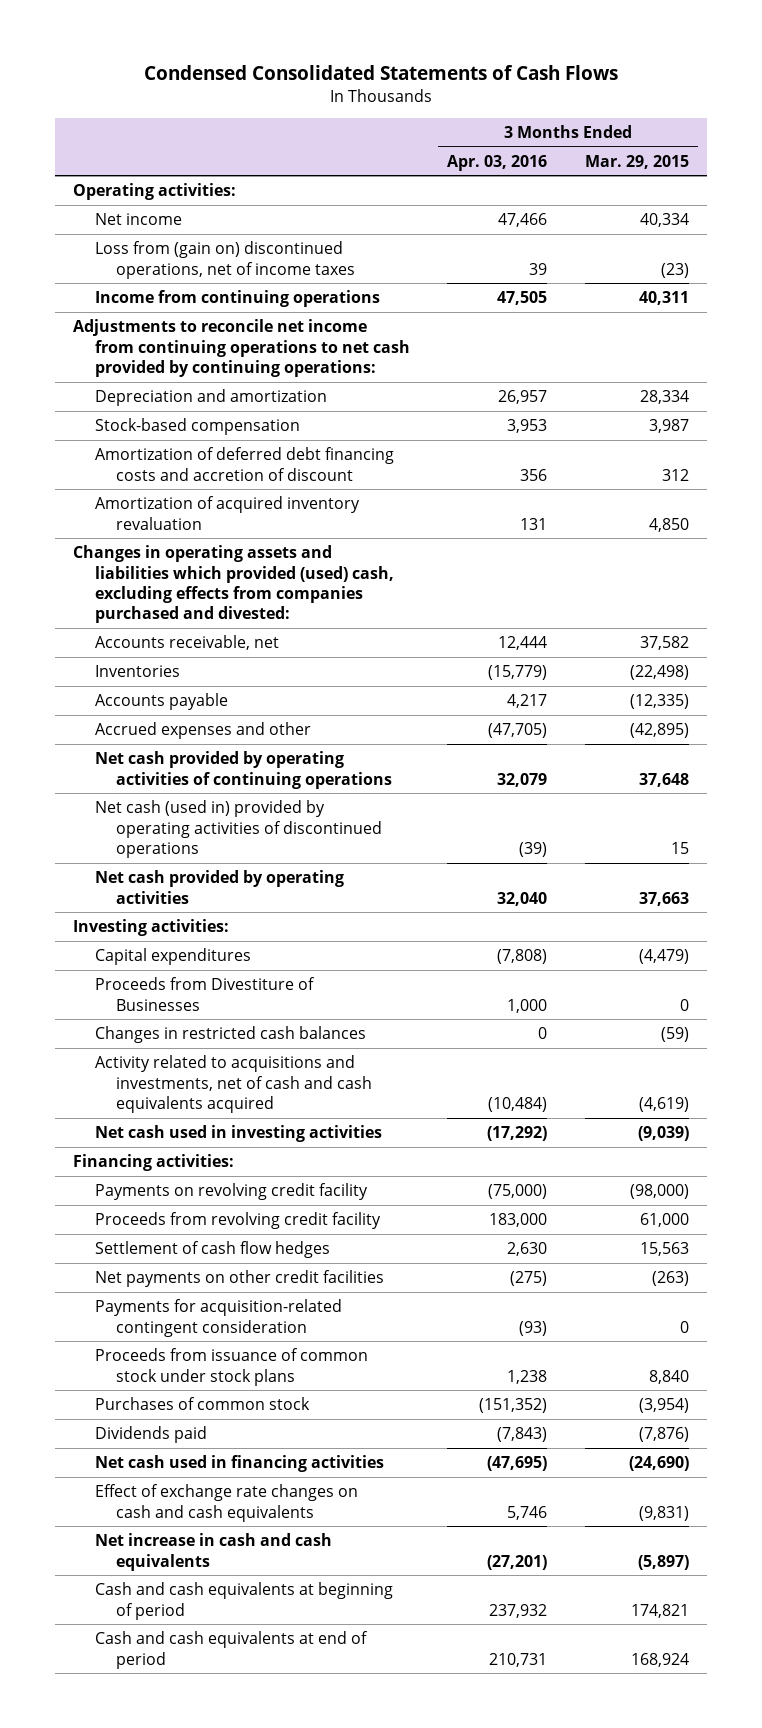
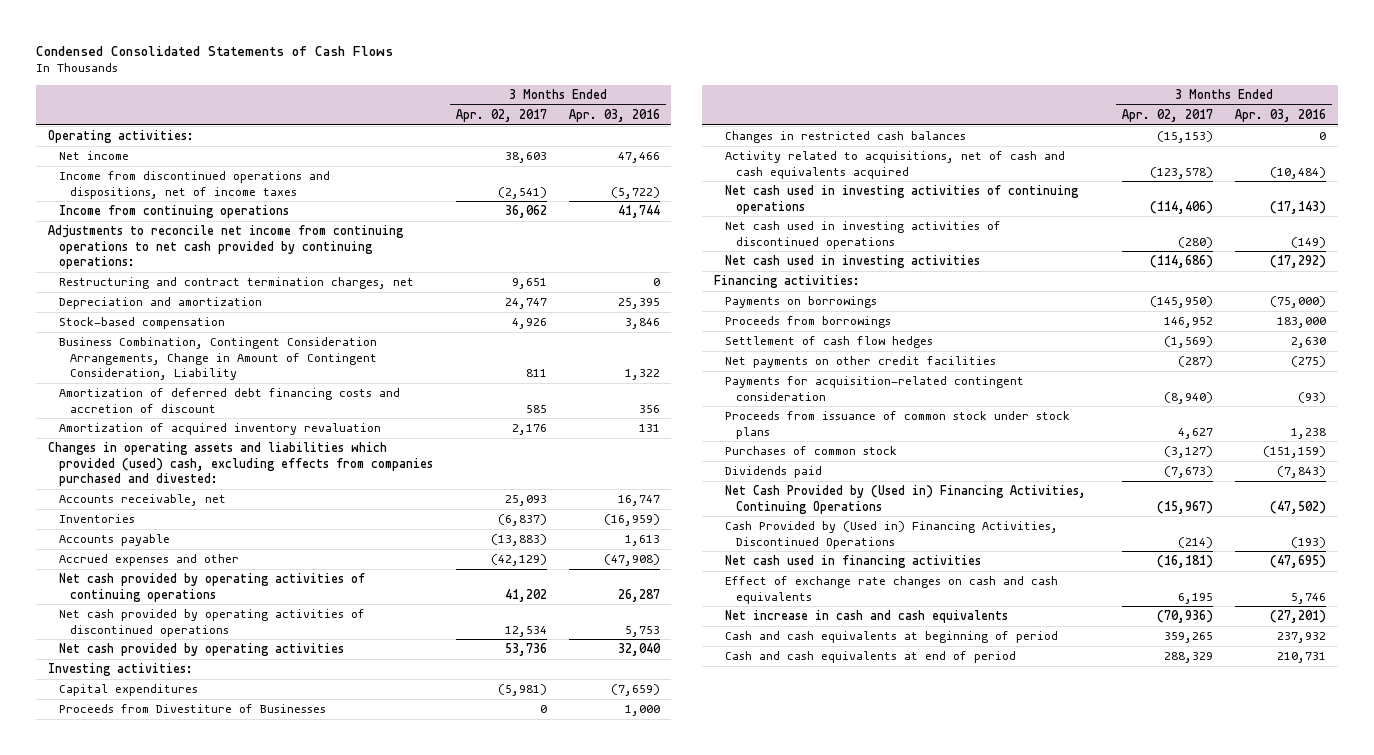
- | 3 Months Ended Apr. 03, 2016 | 3 Months Ended Mar. 29, 2015
+ | 3 Months Ended Apr. 02, 2017 | 3 Months Ended Apr. 03, 2016
- Loss from (gain on) discontinued operations, net of income taxes | 39 | (23)
- Income from continuing operations | 47,505 | 40,311
+ Income from discontinued operations and dispositions, net of income taxes | (2,541) | (5,722)
+ Income from continuing operations | 36,062 | 41,744
- Depreciation and amortization | 26,957 | 28,334
- Stock-based compensation | 3,953 | 3,987
+ Restructuring and contract termination charges, net | 9,651 | 0
+ Depreciation and amortization | 24,747 | 25,395
+ Stock-based compensation | 4,926 | 3,846
+ Business Combination, Contingent Consideration Arrangements, Change in Amount of Contingent Consideration, Liability | 811 | 1,322
- Accounts receivable, net | 12,444 | 37,582
- Inventories | (15,779) | (22,498)
- Accounts payable | 4,217 | (12,335)
- Accrued expenses and other | (47,705) | (42,895)
- Net cash provided by operating activities of continuing operations | 32,079 | 37,648
- Net cash (used in) provided by operating activities of discontinued operations | (39) | 15
+ Accounts receivable, net | 25,093 | 16,747
+ Inventories | (6,837) | (16,959)
+ Accounts payable | (13,883) | 1,613
+ Accrued expenses and other | (42,129) | (47,908)
+ Net cash provided by operating activities of continuing operations | 41,202 | 26,287
+ Net cash provided by operating activities of discontinued operations | 12,534 | 5,753
- Capital expenditures | (7,808) | (4,479)
+ Capital expenditures | (5,981) | (7,659)
- Activity related to acquisitions and investments, net of cash and cash equivalents acquired | (10,484) | (4,619)
+ Activity related to acquisitions, net of cash and cash equivalents acquired | (123,578) | (10,484)
+ Net cash used in investing activities of continuing operations | (114,406) | (17,143)
+ Net cash used in investing activities of discontinued operations | (280) | (149)
- Payments on revolving credit facility | (75,000) | (98,000)
- Proceeds from revolving credit facility | 183,000 | 61,000
+ Payments on borrowings | (145,950) | (75,000)
+ Proceeds from borrowings | 146,952 | 183,000
- Purchases of common stock | (151,352) | (3,954)
+ Purchases of common stock | (3,127) | (151,159)
+ Net Cash Provided by (Used in) Financing Activities, Continuing Operations | (15,967) | (47,502)
+ Cash Provided by (Used in) Financing Activities, Discontinued Operations | (214) | (193)

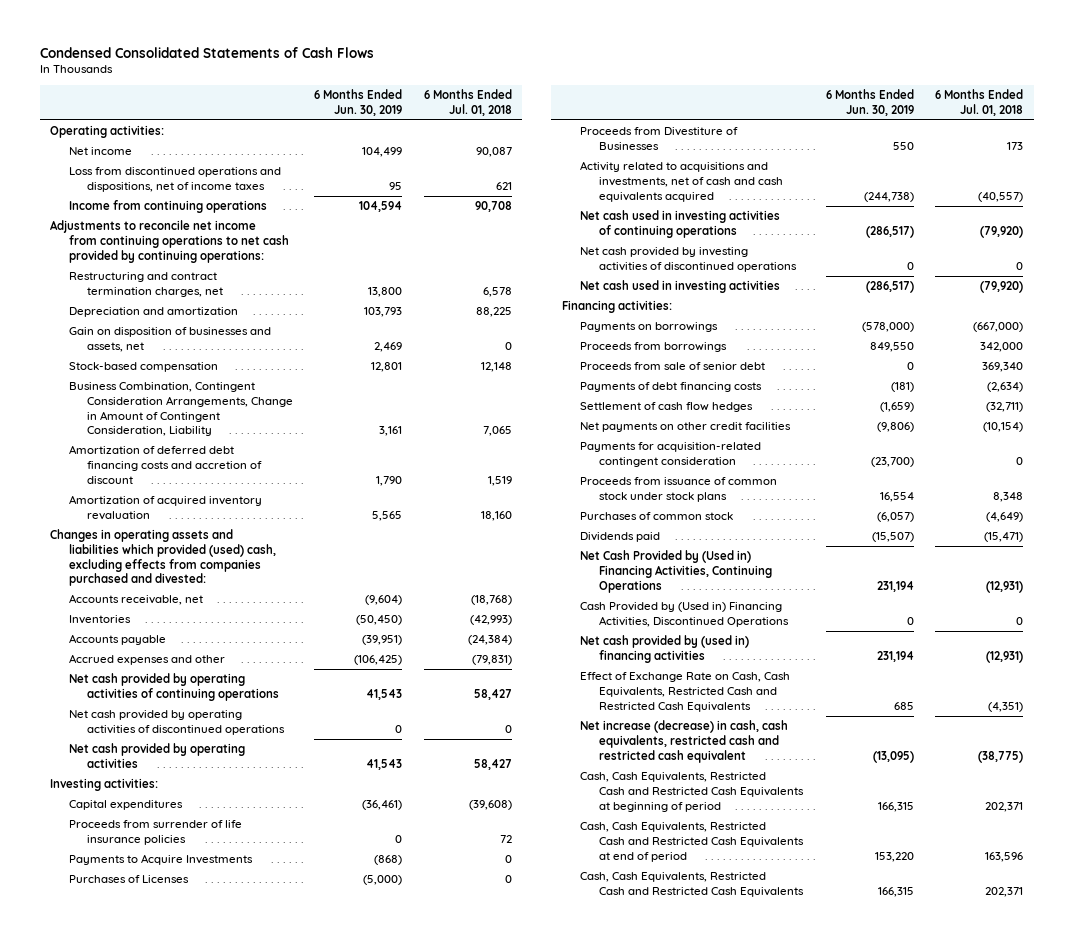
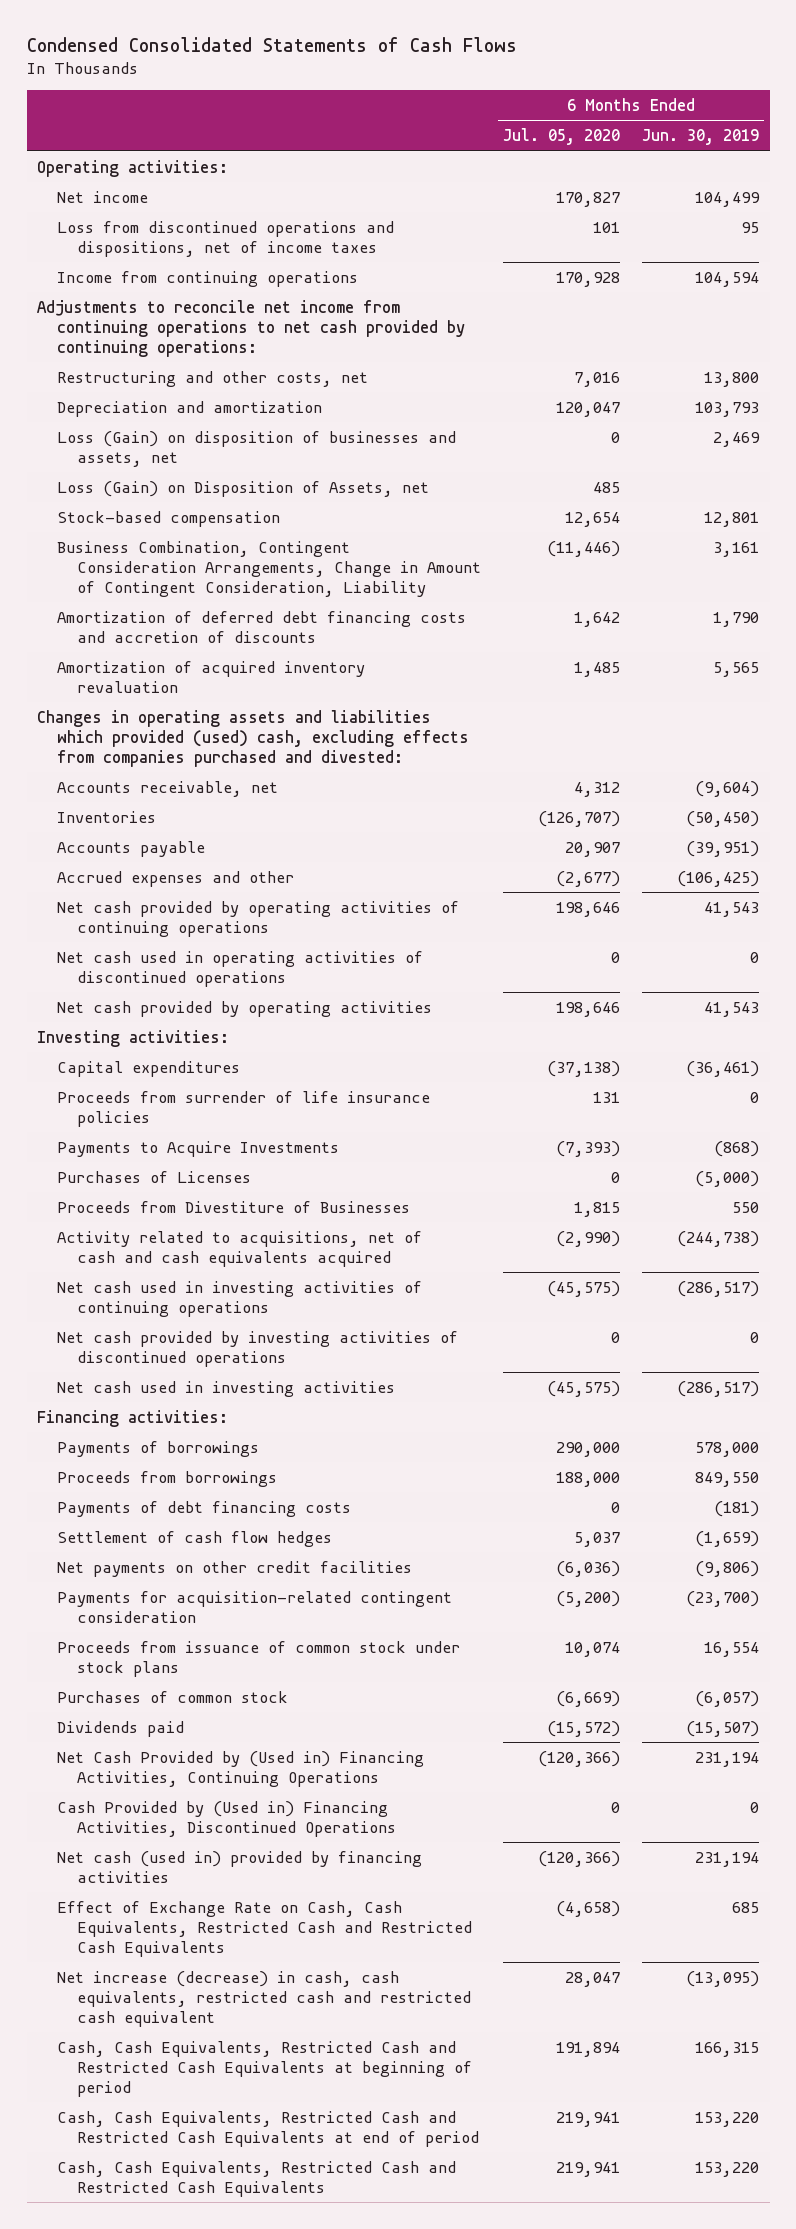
- | 6 Months Ended Jun. 30, 2019 | 6 Months Ended Jul. 01, 2018
+ | 6 Months Ended Jul. 05, 2020 | 6 Months Ended Jun. 30, 2019
- Restructuring and contract termination charges, net | 13,800 | 6,578
+ Restructuring and other costs, net | 7,016 | 13,800
- Gain on disposition of businesses and assets, net | 2,469 | 0
+ Loss (Gain) on disposition of businesses and assets, net | 0 | 2,469
+ Loss (Gain) on Disposition of Assets, net | 485 |
- Amortization of deferred debt financing costs and accretion of discount | 1,790 | 1,519
+ Amortization of deferred debt financing costs and accretion of discounts | 1,642 | 1,790
- Net cash provided by operating activities of discontinued operations | 0 | 0
+ Net cash used in operating activities of discontinued operations | 0 | 0
- Activity related to acquisitions and investments, net of cash and cash equivalents acquired | (244,738) | (40,557)
+ Activity related to acquisitions, net of cash and cash equivalents acquired | (2,990) | (244,738)
- Payments on borrowings | (578,000) | (667,000)
+ Payments of borrowings | 290,000 | 578,000
- Proceeds from sale of senior debt | 0 | 369,340
- Net cash provided by (used in) financing activities | 231,194 | (12,931)
+ Net cash (used in) provided by financing activities | (120,366) | 231,194
- Cash, Cash Equivalents, Restricted Cash and Restricted Cash Equivalents | 166,315 | 202,371
+ Cash, Cash Equivalents, Restricted Cash and Restricted Cash Equivalents | 219,941 | 153,220

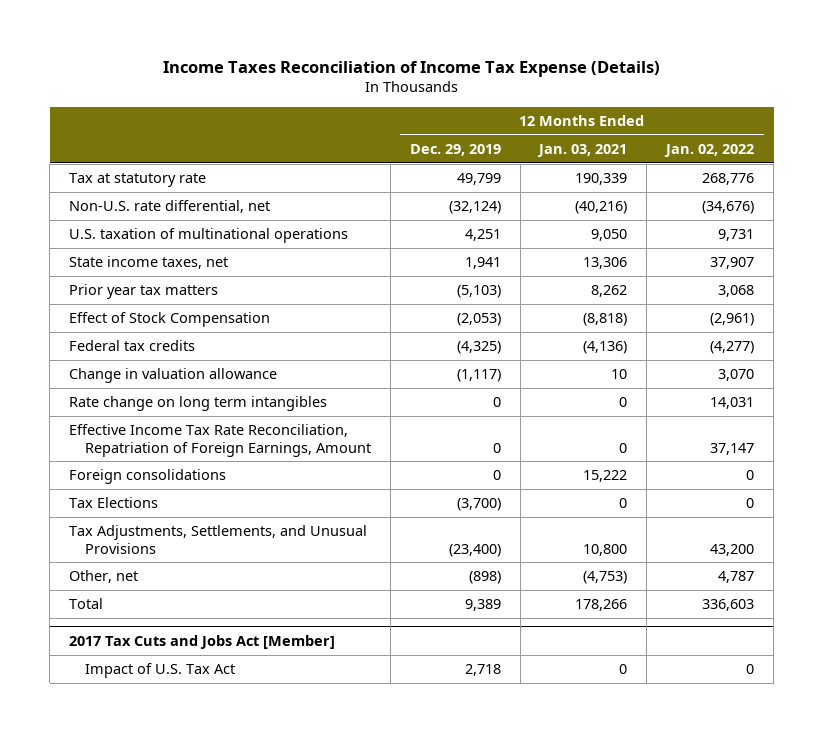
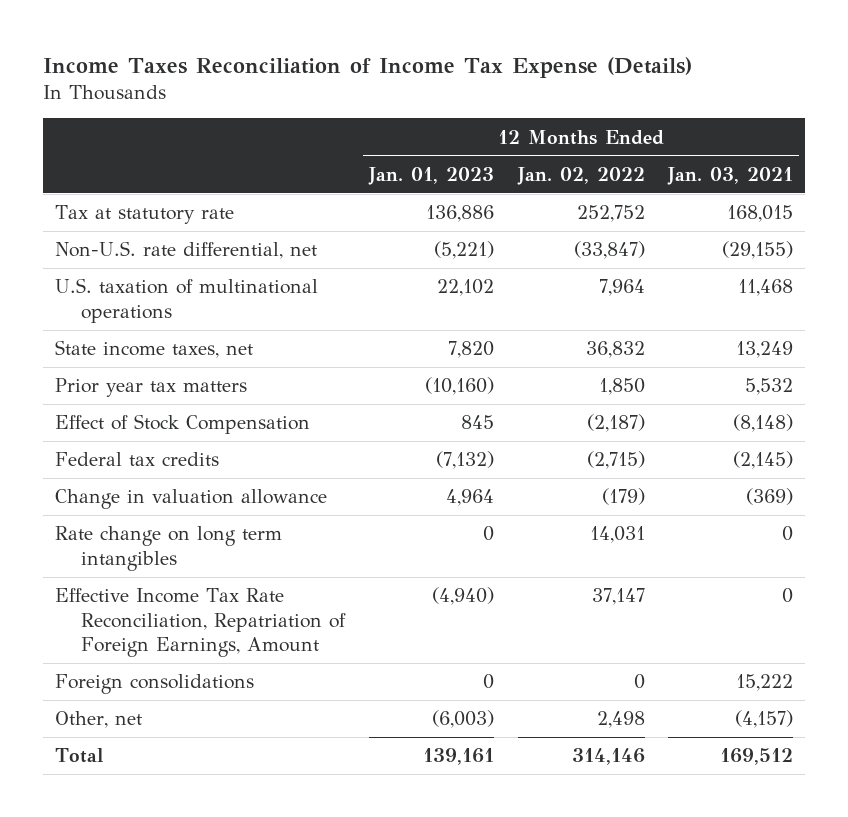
- | 12 Months Ended Dec. 29, 2019 | 12 Months Ended Jan. 03, 2021 | 12 Months Ended Jan. 02, 2022
+ | 12 Months Ended Jan. 01, 2023 | 12 Months Ended Jan. 02, 2022 | 12 Months Ended Jan. 03, 2021
- Tax at statutory rate | 49,799 | 190,339 | 268,776
- Non-U.S. rate differential, net | (32,124) | (40,216) | (34,676)
- U.S. taxation of multinational operations | 4,251 | 9,050 | 9,731
- State income taxes, net | 1,941 | 13,306 | 37,907
- Prior year tax matters | (5,103) | 8,262 | 3,068
- Effect of Stock Compensation | (2,053) | (8,818) | (2,961)
- Federal tax credits | (4,325) | (4,136) | (4,277)
- Change in valuation allowance | (1,117) | 10 | 3,070
+ Tax at statutory rate | 136,886 | 252,752 | 168,015
+ Non-U.S. rate differential, net | (5,221) | (33,847) | (29,155)
+ U.S. taxation of multinational operations | 22,102 | 7,964 | 11,468
+ State income taxes, net | 7,820 | 36,832 | 13,249
+ Prior year tax matters | (10,160) | 1,850 | 5,532
+ Effect of Stock Compensation | 845 | (2,187) | (8,148)
+ Federal tax credits | (7,132) | (2,715) | (2,145)
+ Change in valuation allowance | 4,964 | (179) | (369)
- Tax Elections | (3,700) | 0 | 0
- Tax Adjustments, Settlements, and Unusual Provisions | (23,400) | 10,800 | 43,200
- Other, net | (898) | (4,753) | 4,787
- Total | 9,389 | 178,266 | 336,603
- 2017 Tax Cuts and Jobs Act [Member]
- Impact of U.S. Tax Act | 2,718 | 0 | 0
+ Other, net | (6,003) | 2,498 | (4,157)
+ Total | 139,161 | 314,146 | 169,512

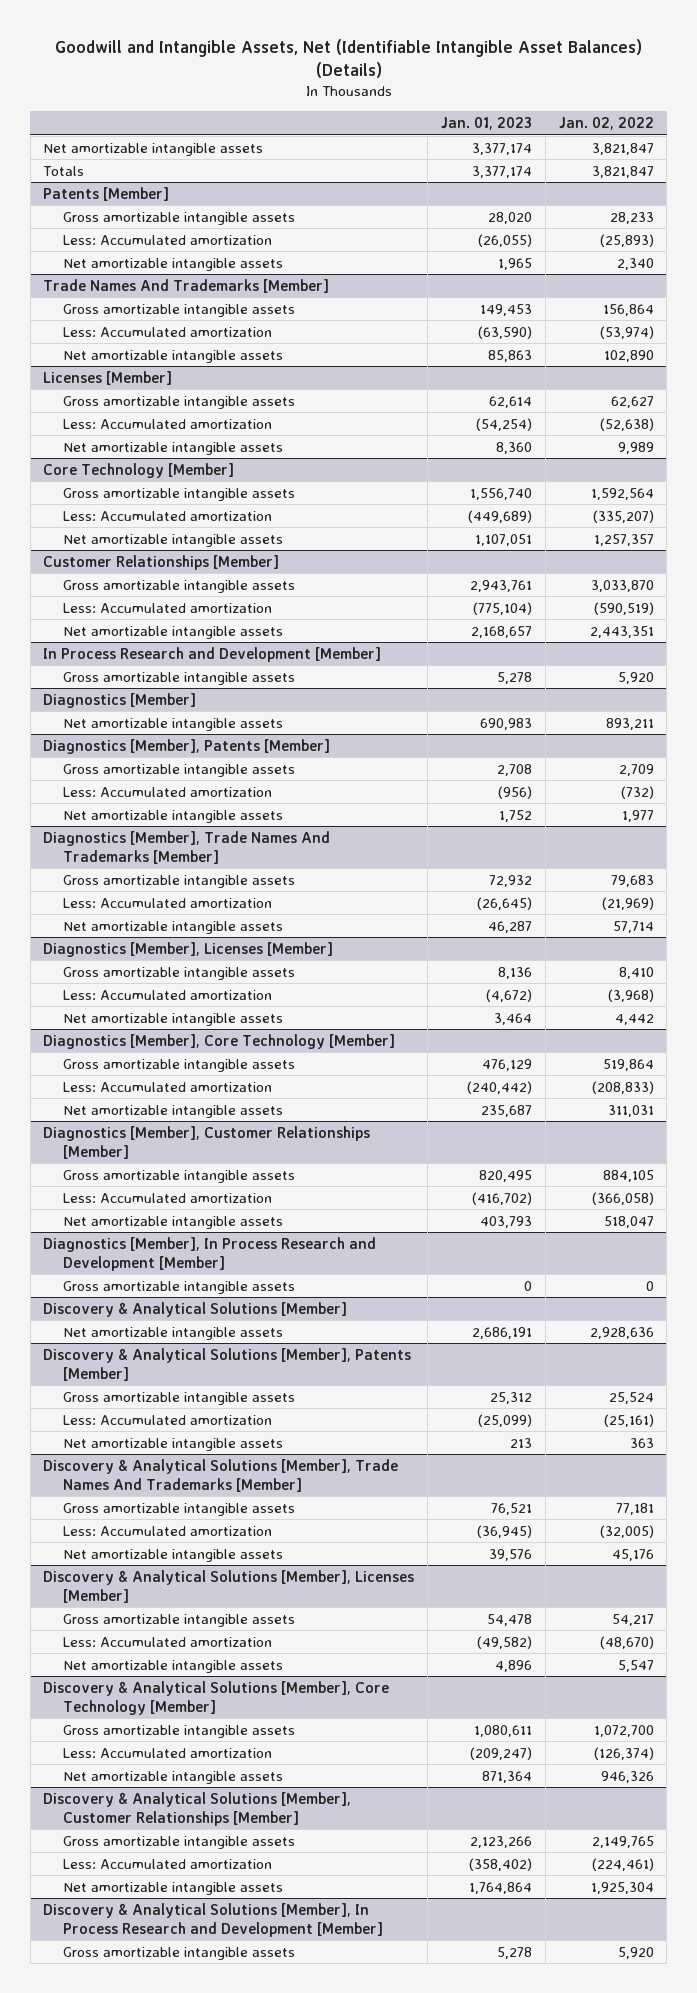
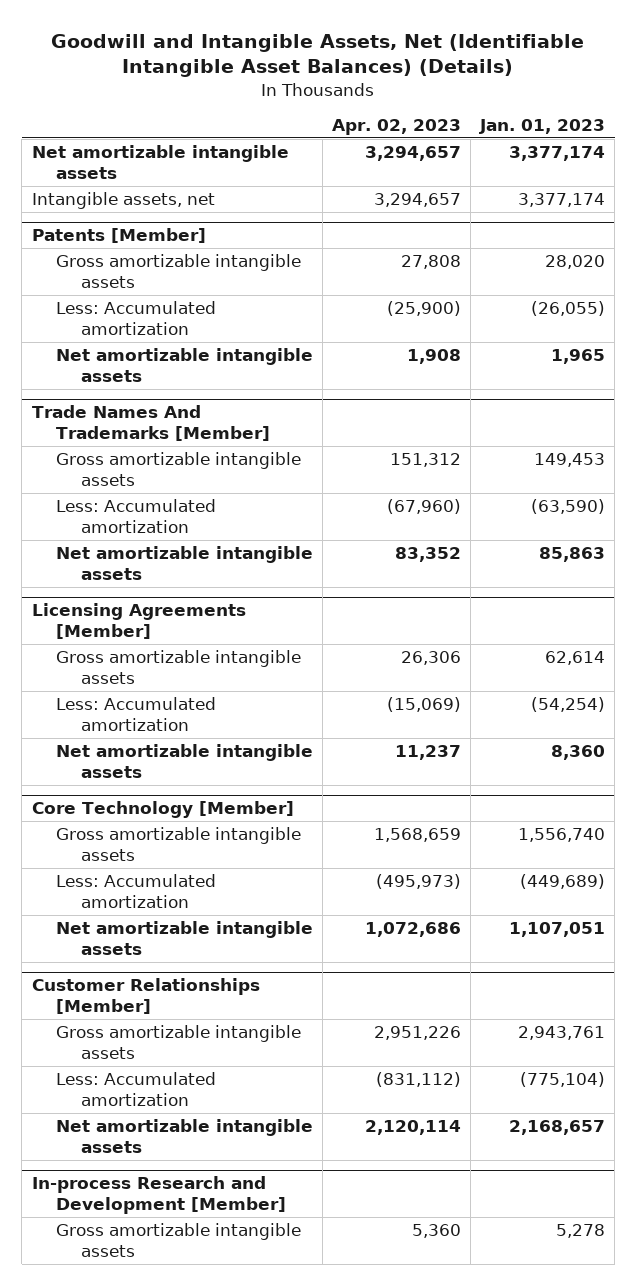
- | Jan. 01, 2023 | Jan. 02, 2022
+ | Apr. 02, 2023 | Jan. 01, 2023
- Totals | 3,377,174 | 3,821,847
+ Intangible assets, net | 3,294,657 | 3,377,174
- Licenses [Member]
+ Licensing Agreements [Member]
- In Process Research and Development [Member]
- Gross amortizable intangible assets | 5,278 | 5,920
- Diagnostics [Member]
- Net amortizable intangible assets | 690,983 | 893,211
- Diagnostics [Member], Patents [Member]
- Gross amortizable intangible assets | 2,708 | 2,709
- Less: Accumulated amortization | (956) | (732)
- Net amortizable intangible assets | 1,752 | 1,977
- Diagnostics [Member], Trade Names And Trademarks [Member]
- Gross amortizable intangible assets | 72,932 | 79,683
- Less: Accumulated amortization | (26,645) | (21,969)
- Net amortizable intangible assets | 46,287 | 57,714
- Diagnostics [Member], Licenses [Member]
- Gross amortizable intangible assets | 8,136 | 8,410
- Less: Accumulated amortization | (4,672) | (3,968)
- Net amortizable intangible assets | 3,464 | 4,442
- Diagnostics [Member], Core Technology [Member]
- Gross amortizable intangible assets | 476,129 | 519,864
- Less: Accumulated amortization | (240,442) | (208,833)
- Net amortizable intangible assets | 235,687 | 311,031
- Diagnostics [Member], Customer Relationships [Member]
- Gross amortizable intangible assets | 820,495 | 884,105
- Less: Accumulated amortization | (416,702) | (366,058)
- Net amortizable intangible assets | 403,793 | 518,047
- Diagnostics [Member], In Process Research and Development [Member]
- Gross amortizable intangible assets | 0 | 0
- Discovery & Analytical Solutions [Member]
- Net amortizable intangible assets | 2,686,191 | 2,928,636
- Discovery & Analytical Solutions [Member], Patents [Member]
- Gross amortizable intangible assets | 25,312 | 25,524
- Less: Accumulated amortization | (25,099) | (25,161)
- Net amortizable intangible assets | 213 | 363
- Discovery & Analytical Solutions [Member], Trade Names And Trademarks [Member]
- Gross amortizable intangible assets | 76,521 | 77,181
- Less: Accumulated amortization | (36,945) | (32,005)
- Net amortizable intangible assets | 39,576 | 45,176
- Discovery & Analytical Solutions [Member], Licenses [Member]
- Gross amortizable intangible assets | 54,478 | 54,217
- Less: Accumulated amortization | (49,582) | (48,670)
- Net amortizable intangible assets | 4,896 | 5,547
- Discovery & Analytical Solutions [Member], Core Technology [Member]
- Gross amortizable intangible assets | 1,080,611 | 1,072,700
- Less: Accumulated amortization | (209,247) | (126,374)
- Net amortizable intangible assets | 871,364 | 946,326
- Discovery & Analytical Solutions [Member], Customer Relationships [Member]
- Gross amortizable intangible assets | 2,123,266 | 2,149,765
- Less: Accumulated amortization | (358,402) | (224,461)
- Net amortizable intangible assets | 1,764,864 | 1,925,304
- Discovery & Analytical Solutions [Member], In Process Research and Development [Member]
+ In-process Research and Development [Member]

